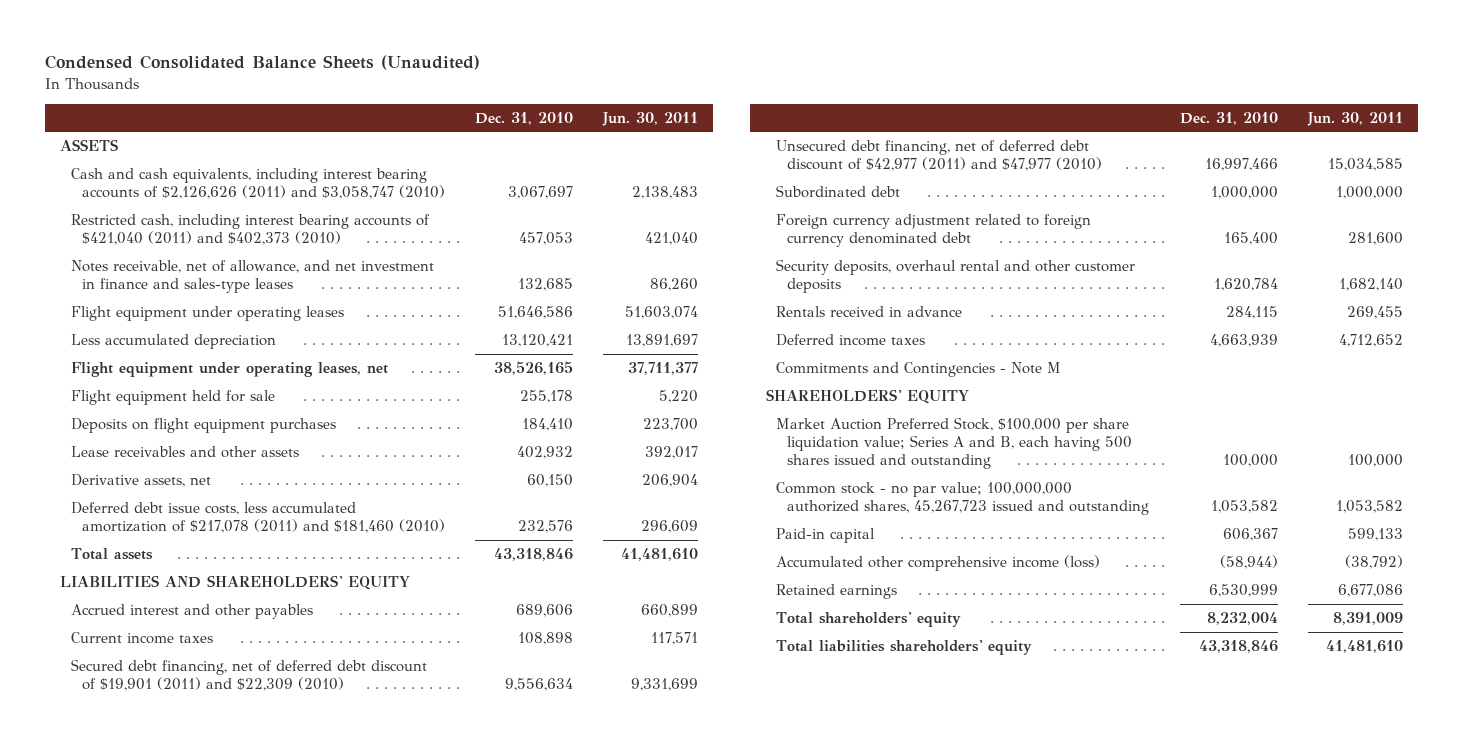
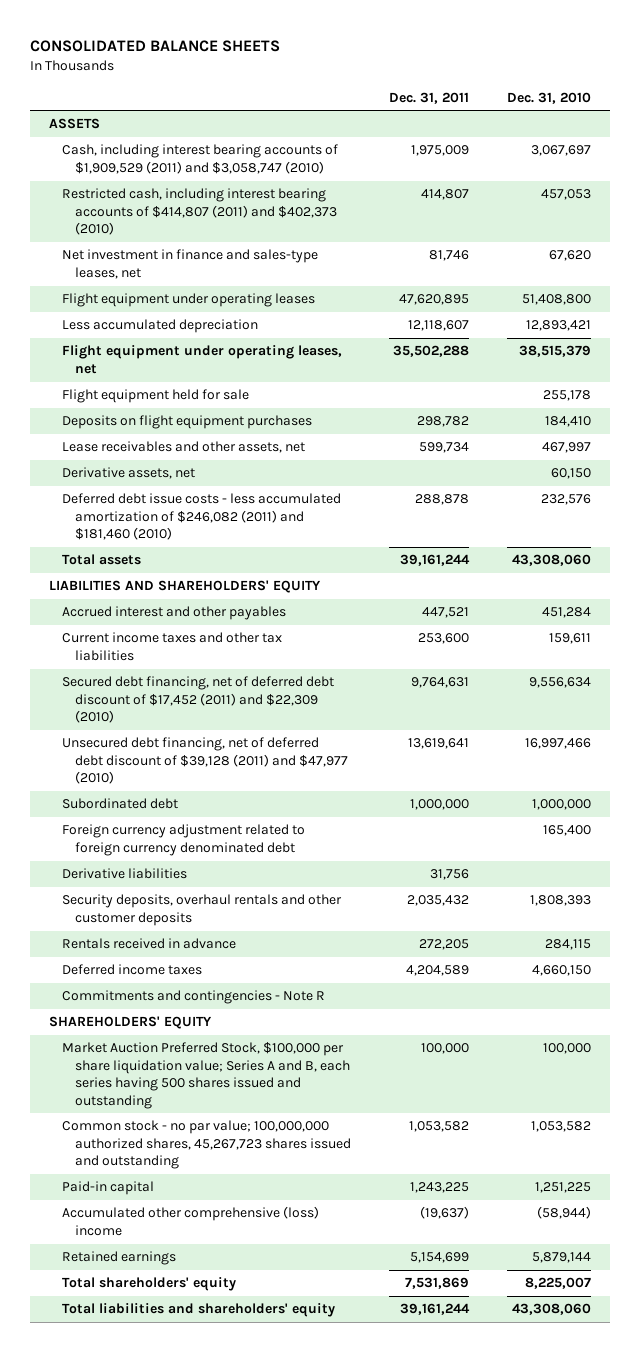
- Condensed Consolidated Balance Sheets (Unaudited)
+ CONSOLIDATED BALANCE SHEETS
- | Dec. 31, 2010 | Jun. 30, 2011
+ | Dec. 31, 2011 | Dec. 31, 2010
- Cash and cash equivalents, including interest bearing accounts of $2,126,626 (2011) and $3,058,747 (2010) | 3,067,697 | 2,138,483
- Restricted cash, including interest bearing accounts of $421,040 (2011) and $402,373 (2010) | 457,053 | 421,040
- Notes receivable, net of allowance, and net investment in finance and sales-type leases | 132,685 | 86,260
- Flight equipment under operating leases | 51,646,586 | 51,603,074
- Less accumulated depreciation | 13,120,421 | 13,891,697
- Flight equipment under operating leases, net | 38,526,165 | 37,711,377
+ Cash, including interest bearing accounts of $1,909,529 (2011) and $3,058,747 (2010) | 1,975,009 | 3,067,697
+ Restricted cash, including interest bearing accounts of $414,807 (2011) and $402,373 (2010) | 414,807 | 457,053
+ Net investment in finance and sales-type leases, net | 81,746 | 67,620
+ Flight equipment under operating leases | 47,620,895 | 51,408,800
+ Less accumulated depreciation | 12,118,607 | 12,893,421
+ Flight equipment under operating leases, net | 35,502,288 | 38,515,379
- Lease receivables and other assets | 402,932 | 392,017
+ Lease receivables and other assets, net | 599,734 | 467,997
- Deferred debt issue costs, less accumulated amortization of $217,078 (2011) and $181,460 (2010) | 232,576 | 296,609
- Total assets | 43,318,846 | 41,481,610
+ Deferred debt issue costs - less accumulated amortization of $246,082 (2011) and $181,460 (2010) | 288,878 | 232,576
+ Total assets | 39,161,244 | 43,308,060
- Accrued interest and other payables | 689,606 | 660,899
- Current income taxes | 108,898 | 117,571
- Secured debt financing, net of deferred debt discount of $19,901 (2011) and $22,309 (2010) | 9,556,634 | 9,331,699
- Unsecured debt financing, net of deferred debt discount of $42,977 (2011) and $47,977 (2010) | 16,997,466 | 15,034,585
+ Accrued interest and other payables | 447,521 | 451,284
+ Current income taxes and other tax liabilities | 253,600 | 159,611
+ Secured debt financing, net of deferred debt discount of $17,452 (2011) and $22,309 (2010) | 9,764,631 | 9,556,634
+ Unsecured debt financing, net of deferred debt discount of $39,128 (2011) and $47,977 (2010) | 13,619,641 | 16,997,466
- Security deposits, overhaul rental and other customer deposits | 1,620,784 | 1,682,140
+ Derivative liabilities | 31,756 |
+ Security deposits, overhaul rentals and other customer deposits | 2,035,432 | 1,808,393
- Deferred income taxes | 4,663,939 | 4,712,652
- Commitments and Contingencies - Note M
+ Deferred income taxes | 4,204,589 | 4,660,150
+ Commitments and contingencies - Note R
- Market Auction Preferred Stock, $100,000 per share liquidation value; Series A and B, each having 500 shares issued and outstanding | 100,000 | 100,000
- Common stock - no par value; 100,000,000 authorized shares, 45,267,723 issued and outstanding | 1,053,582 | 1,053,582
- Paid-in capital | 606,367 | 599,133
- Accumulated other comprehensive income (loss) | (58,944) | (38,792)
- Retained earnings | 6,530,999 | 6,677,086
- Total shareholders' equity | 8,232,004 | 8,391,009
- Total liabilities shareholders' equity | 43,318,846 | 41,481,610
+ Market Auction Preferred Stock, $100,000 per share liquidation value; Series A and B, each series having 500 shares issued and outstanding | 100,000 | 100,000
+ Common stock - no par value; 100,000,000 authorized shares, 45,267,723 shares issued and outstanding | 1,053,582 | 1,053,582
+ Paid-in capital | 1,243,225 | 1,251,225
+ Accumulated other comprehensive (loss) income | (19,637) | (58,944)
+ Retained earnings | 5,154,699 | 5,879,144
+ Total shareholders' equity | 7,531,869 | 8,225,007
+ Total liabilities and shareholders' equity | 39,161,244 | 43,308,060

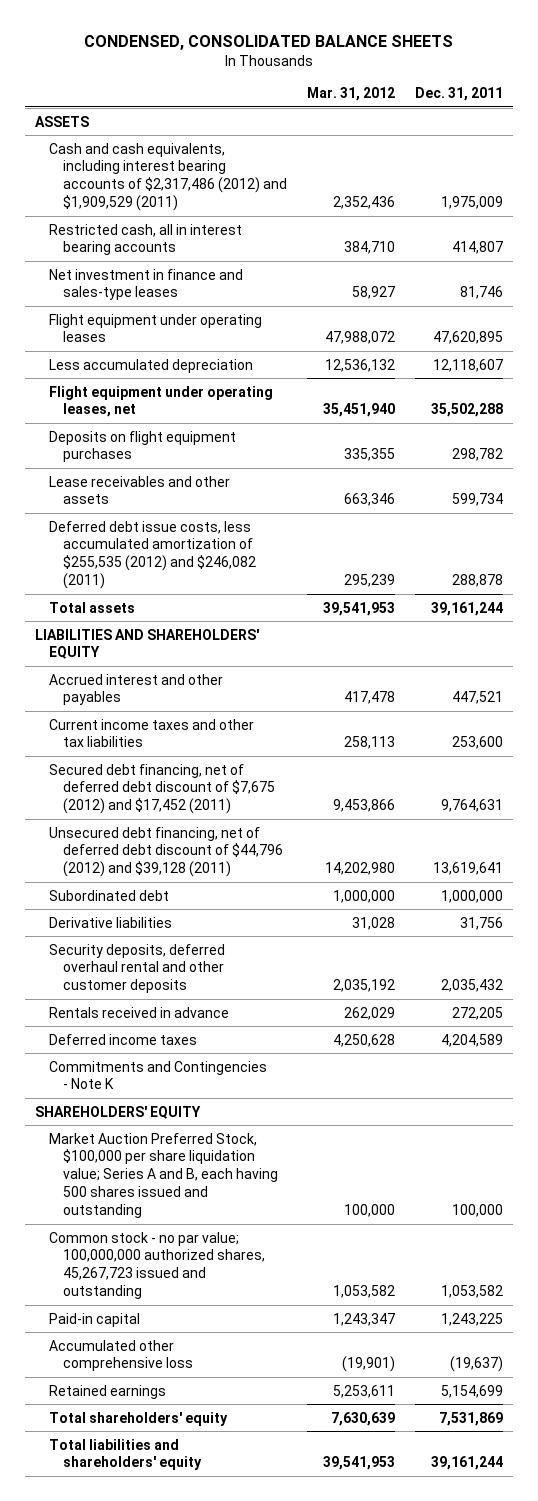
- CONSOLIDATED BALANCE SHEETS
+ CONDENSED, CONSOLIDATED BALANCE SHEETS
- | Dec. 31, 2011 | Dec. 31, 2010
+ | Mar. 31, 2012 | Dec. 31, 2011
- Cash, including interest bearing accounts of $1,909,529 (2011) and $3,058,747 (2010) | 1,975,009 | 3,067,697
- Restricted cash, including interest bearing accounts of $414,807 (2011) and $402,373 (2010) | 414,807 | 457,053
- Net investment in finance and sales-type leases, net | 81,746 | 67,620
+ Cash and cash equivalents, including interest bearing accounts of $2,317,486 (2012) and $1,909,529 (2011) | 2,352,436 | 1,975,009
+ Restricted cash, all in interest bearing accounts | 384,710 | 414,807
+ Net investment in finance and sales-type leases | 58,927 | 81,746
- Flight equipment held for sale | | 255,178
- Lease receivables and other assets, net | 599,734 | 467,997
- Derivative assets, net | | 60,150
- Deferred debt issue costs - less accumulated amortization of $246,082 (2011) and $181,460 (2010) | 288,878 | 232,576
+ Lease receivables and other assets | 663,346 | 599,734
+ Deferred debt issue costs, less accumulated amortization of $255,535 (2012) and $246,082 (2011) | 295,239 | 288,878
- Secured debt financing, net of deferred debt discount of $17,452 (2011) and $22,309 (2010) | 9,764,631 | 9,556,634
- Unsecured debt financing, net of deferred debt discount of $39,128 (2011) and $47,977 (2010) | 13,619,641 | 16,997,466
+ Secured debt financing, net of deferred debt discount of $7,675 (2012) and $17,452 (2011) | 9,453,866 | 9,764,631
+ Unsecured debt financing, net of deferred debt discount of $44,796 (2012) and $39,128 (2011) | 14,202,980 | 13,619,641
- Foreign currency adjustment related to foreign currency denominated debt | | 165,400
- Security deposits, overhaul rentals and other customer deposits | 2,035,432 | 1,808,393
+ Security deposits, deferred overhaul rental and other customer deposits | 2,035,192 | 2,035,432
- Commitments and contingencies - Note R
+ Commitments and Contingencies - Note K
- Market Auction Preferred Stock, $100,000 per share liquidation value; Series A and B, each series having 500 shares issued and outstanding | 100,000 | 100,000
- Common stock - no par value; 100,000,000 authorized shares, 45,267,723 shares issued and outstanding | 1,053,582 | 1,053,582
+ Market Auction Preferred Stock, $100,000 per share liquidation value; Series A and B, each having 500 shares issued and outstanding | 100,000 | 100,000
+ Common stock - no par value; 100,000,000 authorized shares, 45,267,723 issued and outstanding | 1,053,582 | 1,053,582
- Accumulated other comprehensive (loss) income | (19,637) | (58,944)
+ Accumulated other comprehensive loss | (19,901) | (19,637)

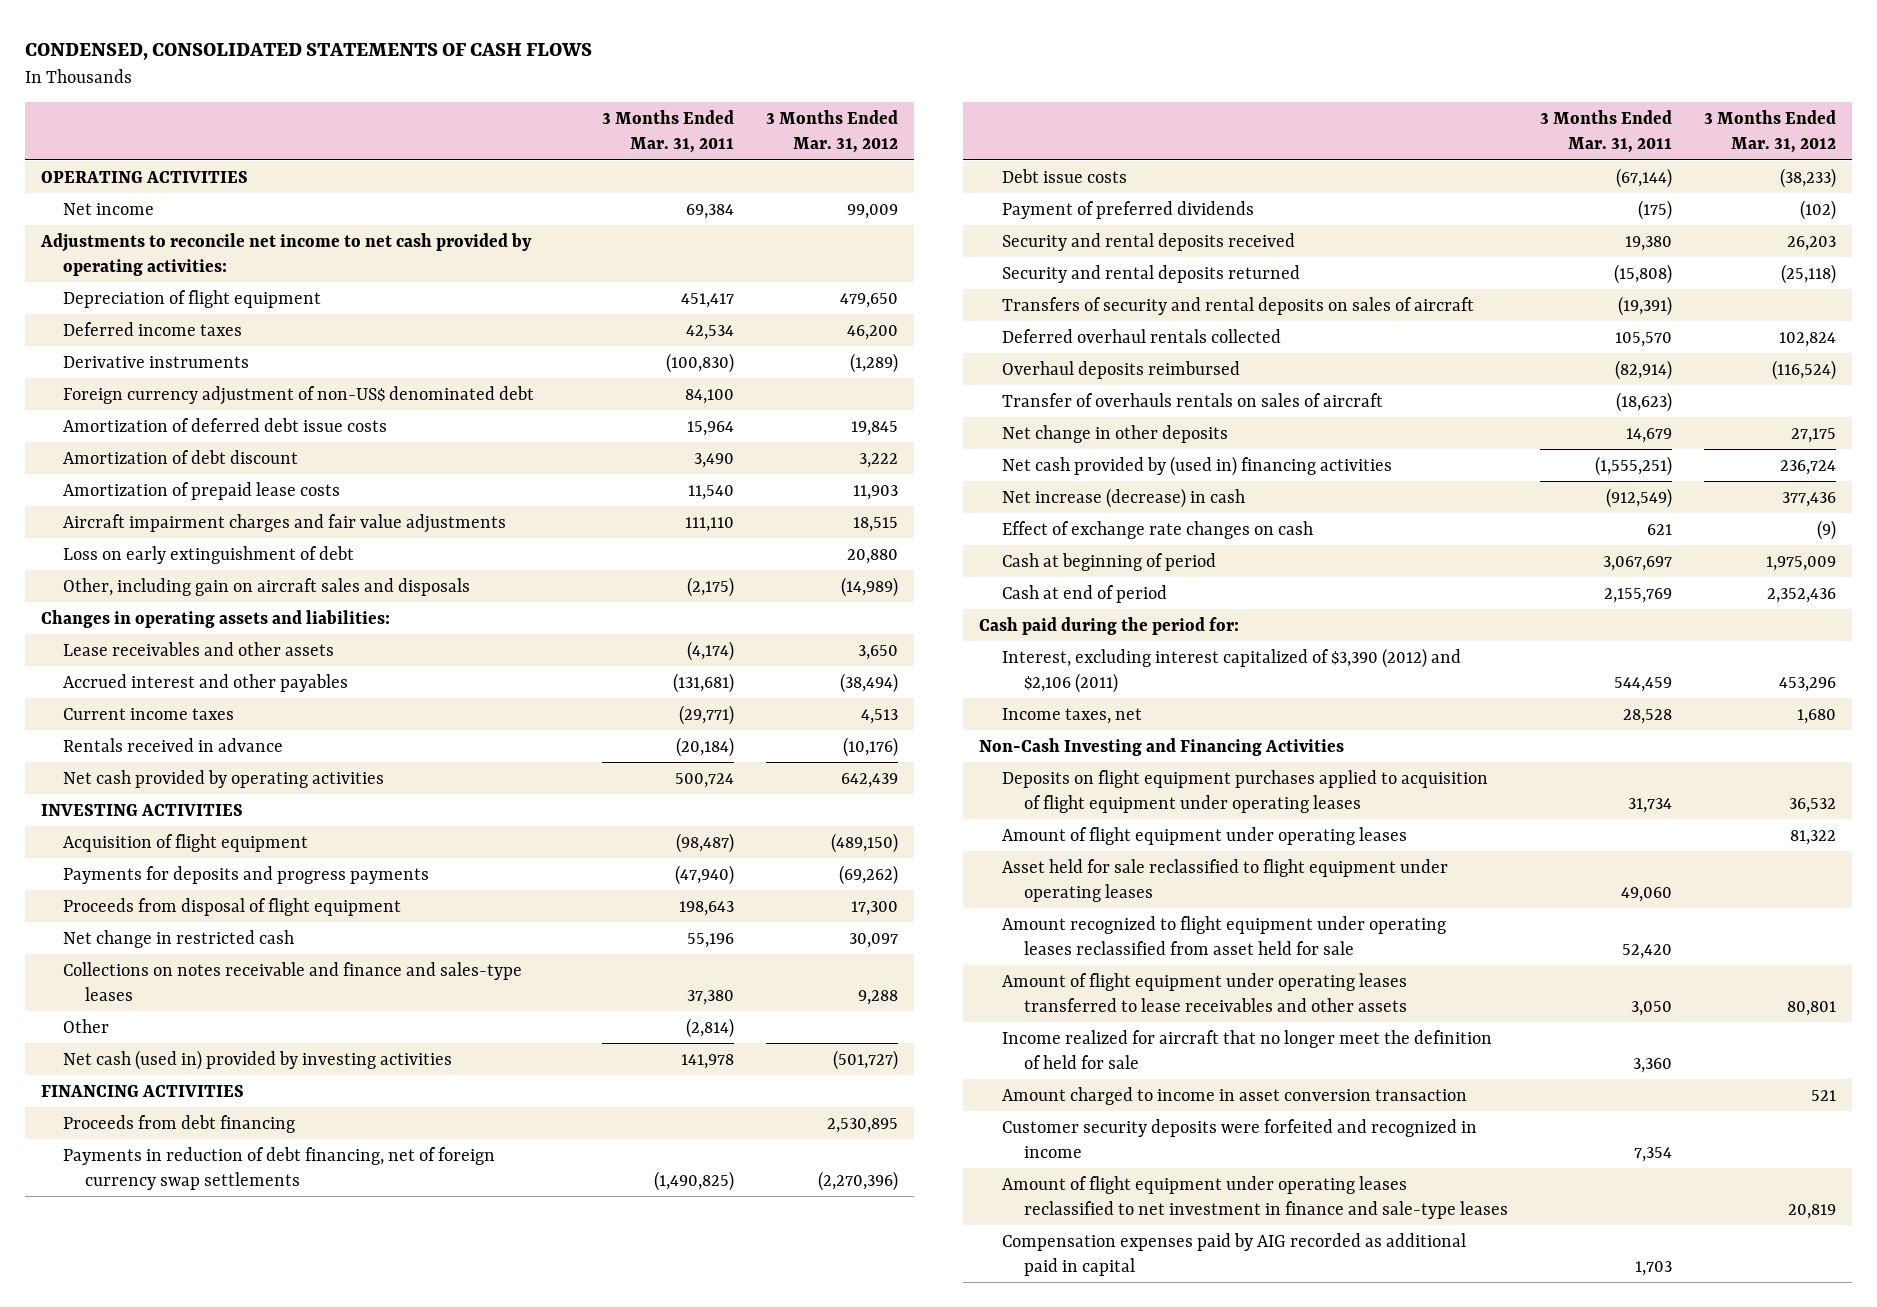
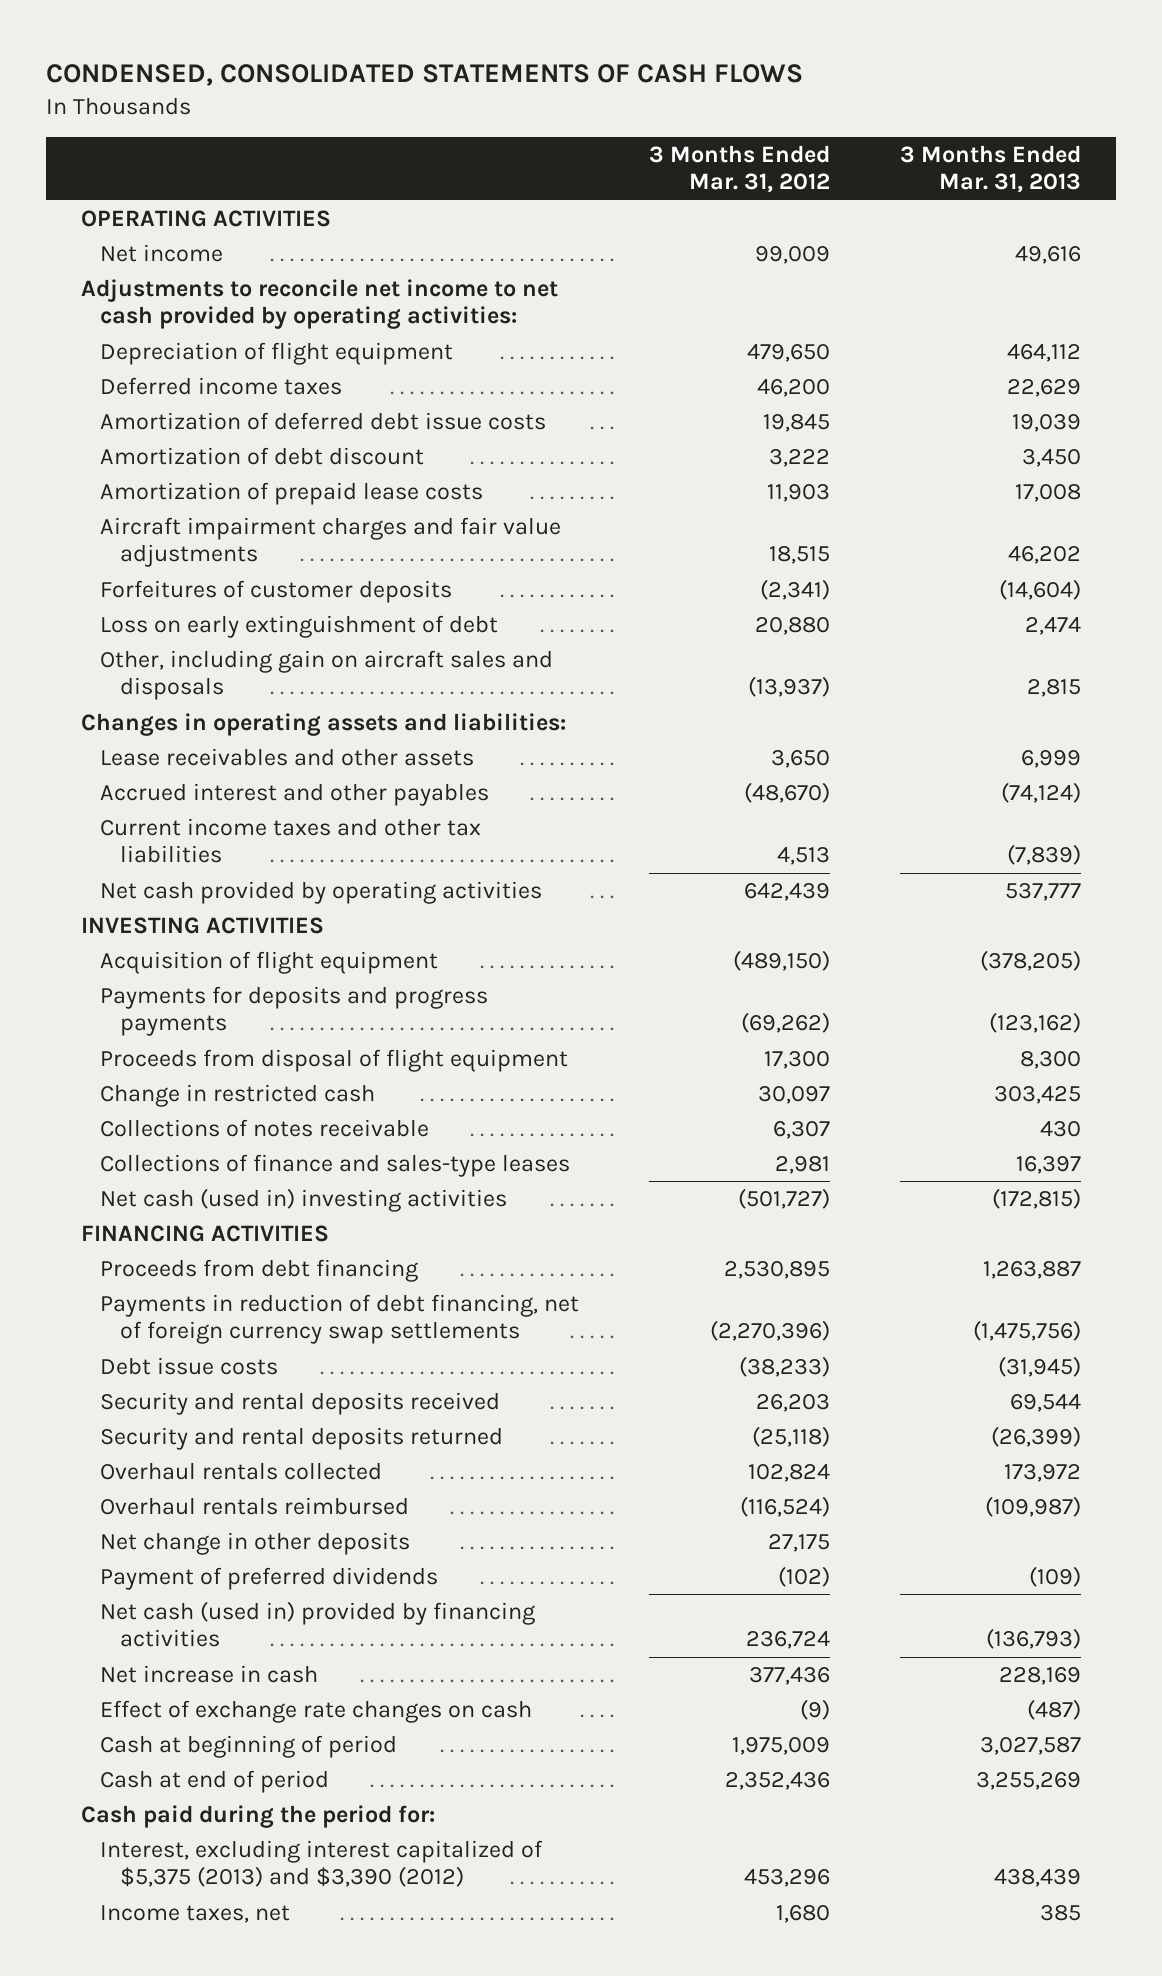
- | 3 Months Ended Mar. 31, 2011 | 3 Months Ended Mar. 31, 2012
+ | 3 Months Ended Mar. 31, 2012 | 3 Months Ended Mar. 31, 2013
- Derivative instruments | (100,830) | (1,289)
- Foreign currency adjustment of non-US$ denominated debt | 84,100 |
+ Forfeitures of customer deposits | (2,341) | (14,604)
- Other, including gain on aircraft sales and disposals | (2,175) | (14,989)
+ Other, including gain on aircraft sales and disposals | (13,937) | 2,815
- Accrued interest and other payables | (131,681) | (38,494)
- Current income taxes | (29,771) | 4,513
- Rentals received in advance | (20,184) | (10,176)
+ Accrued interest and other payables | (48,670) | (74,124)
+ Current income taxes and other tax liabilities | 4,513 | (7,839)
- Net change in restricted cash | 55,196 | 30,097
- Collections on notes receivable and finance and sales-type leases | 37,380 | 9,288
- Other | (2,814) |
- Net cash (used in) provided by investing activities | 141,978 | (501,727)
+ Change in restricted cash | 30,097 | 303,425
+ Collections of notes receivable | 6,307 | 430
+ Collections of finance and sales-type leases | 2,981 | 16,397
+ Net cash (used in) investing activities | (501,727) | (172,815)
- Transfers of security and rental deposits on sales of aircraft | (19,391) |
- Deferred overhaul rentals collected | 105,570 | 102,824
- Overhaul deposits reimbursed | (82,914) | (116,524)
- Transfer of overhauls rentals on sales of aircraft | (18,623) |
+ Overhaul rentals collected | 102,824 | 173,972
+ Overhaul rentals reimbursed | (116,524) | (109,987)
- Net cash provided by (used in) financing activities | (1,555,251) | 236,724
- Net increase (decrease) in cash | (912,549) | 377,436
moved down: Payment of preferred dividends | (102) | (109)
+ Net cash (used in) provided by financing activities | 236,724 | (136,793)
+ Net increase in cash | 377,436 | 228,169
- Interest, excluding interest capitalized of $3,390 (2012) and $2,106 (2011) | 544,459 | 453,296
+ Interest, excluding interest capitalized of $5,375 (2013) and $3,390 (2012) | 453,296 | 438,439
- Non-Cash Investing and Financing Activities
- Deposits on flight equipment purchases applied to acquisition of flight equipment under operating leases | 31,734 | 36,532
- Amount of flight equipment under operating leases | | 81,322
- Asset held for sale reclassified to flight equipment under operating leases | 49,060 |
- Amount recognized to flight equipment under operating leases reclassified from asset held for sale | 52,420 |
- Amount of flight equipment under operating leases transferred to lease receivables and other assets | 3,050 | 80,801
- Income realized for aircraft that no longer meet the definition of held for sale | 3,360 |
- Amount charged to income in asset conversion transaction | | 521
- Customer security deposits were forfeited and recognized in income | 7,354 |
- Amount of flight equipment under operating leases reclassified to net investment in finance and sale-type leases | | 20,819
- Compensation expenses paid by AIG recorded as additional paid in capital | 1,703 |

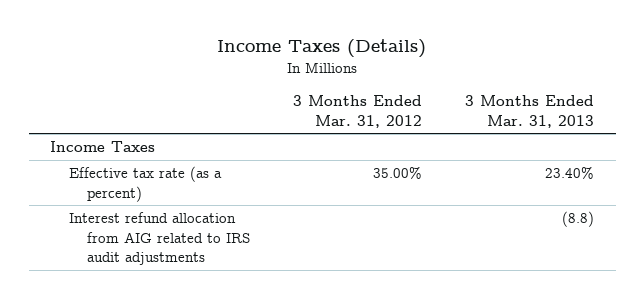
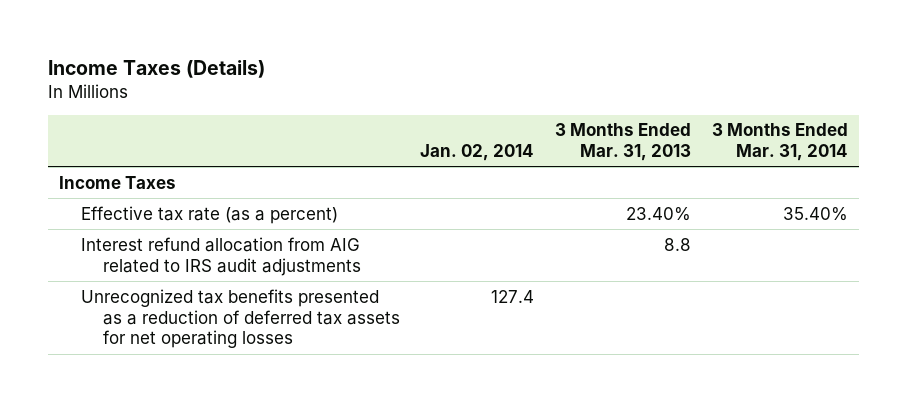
- | 3 Months Ended Mar. 31, 2012 | 3 Months Ended Mar. 31, 2013
+ | Jan. 02, 2014 | 3 Months Ended Mar. 31, 2013 | 3 Months Ended Mar. 31, 2014
- Interest refund allocation from AIG related to IRS audit adjustments | | (8.8)
+ Interest refund allocation from AIG related to IRS audit adjustments | | 8.8 |
+ Unrecognized tax benefits presented as a reduction of deferred tax assets for net operating losses | 127.4 | |

